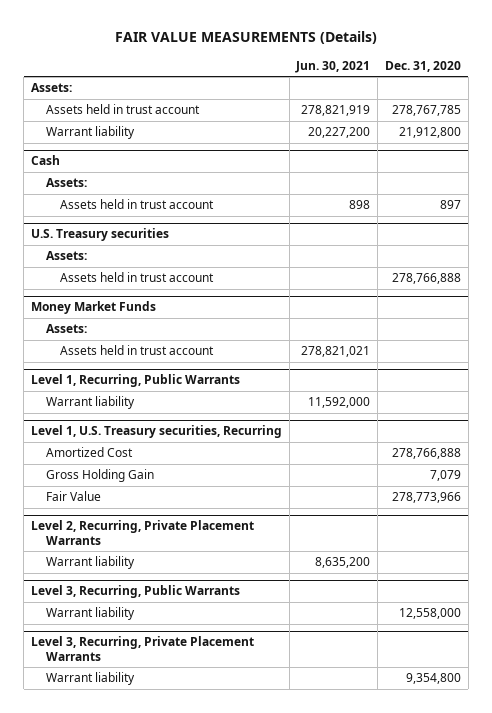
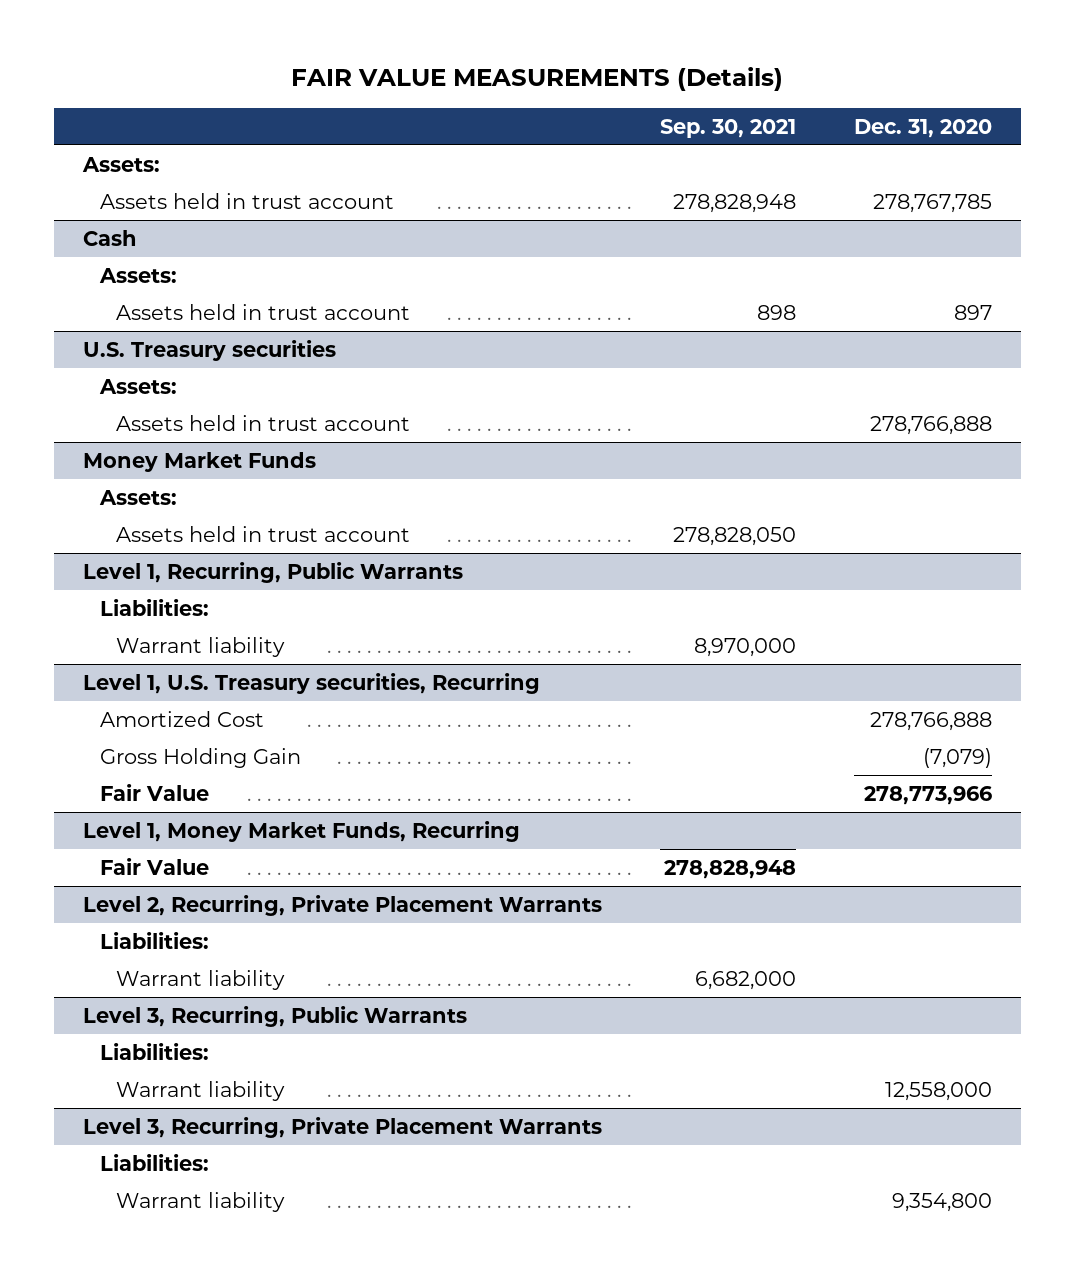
- | Jun. 30, 2021 | Dec. 31, 2020
+ | Sep. 30, 2021 | Dec. 31, 2020
- Warrant liability | 20,227,200 | 21,912,800
@ Level 1, Recurring, Public Warrants
+ Liabilities:
@ Level 1, U.S. Treasury securities, Recurring
- Gross Holding Gain | | 7,079
+ Gross Holding Gain | | (7,079)
+ Level 1, Money Market Funds, Recurring
+ Fair Value | 278,828,948 |
@ Level 2, Recurring, Private Placement Warrants
+ Liabilities:
@ Level 3, Recurring, Public Warrants
+ Liabilities:
@ Level 3, Recurring, Private Placement Warrants
+ Liabilities:

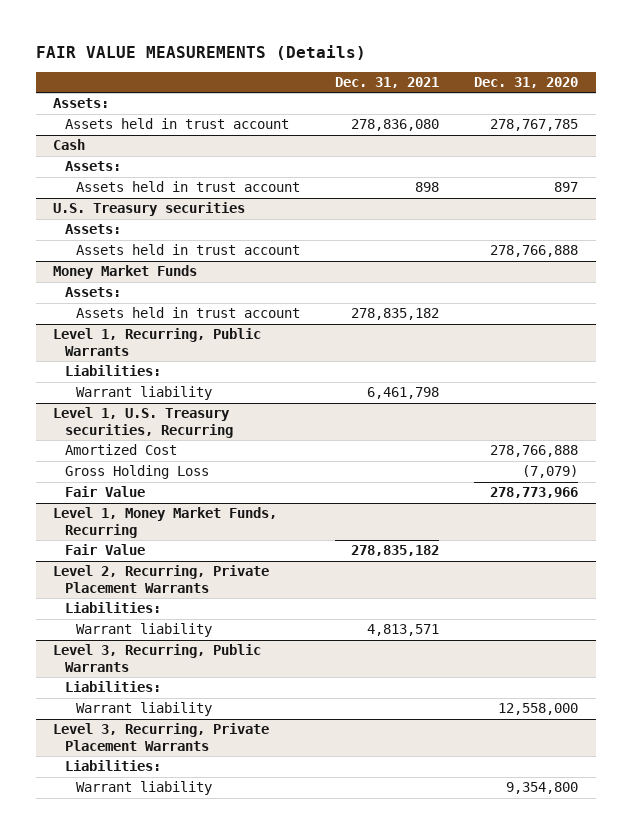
- | Sep. 30, 2021 | Dec. 31, 2020
+ | Dec. 31, 2021 | Dec. 31, 2020
@ Level 1, U.S. Treasury securities, Recurring
- Gross Holding Gain | | (7,079)
+ Gross Holding Loss | | (7,079)

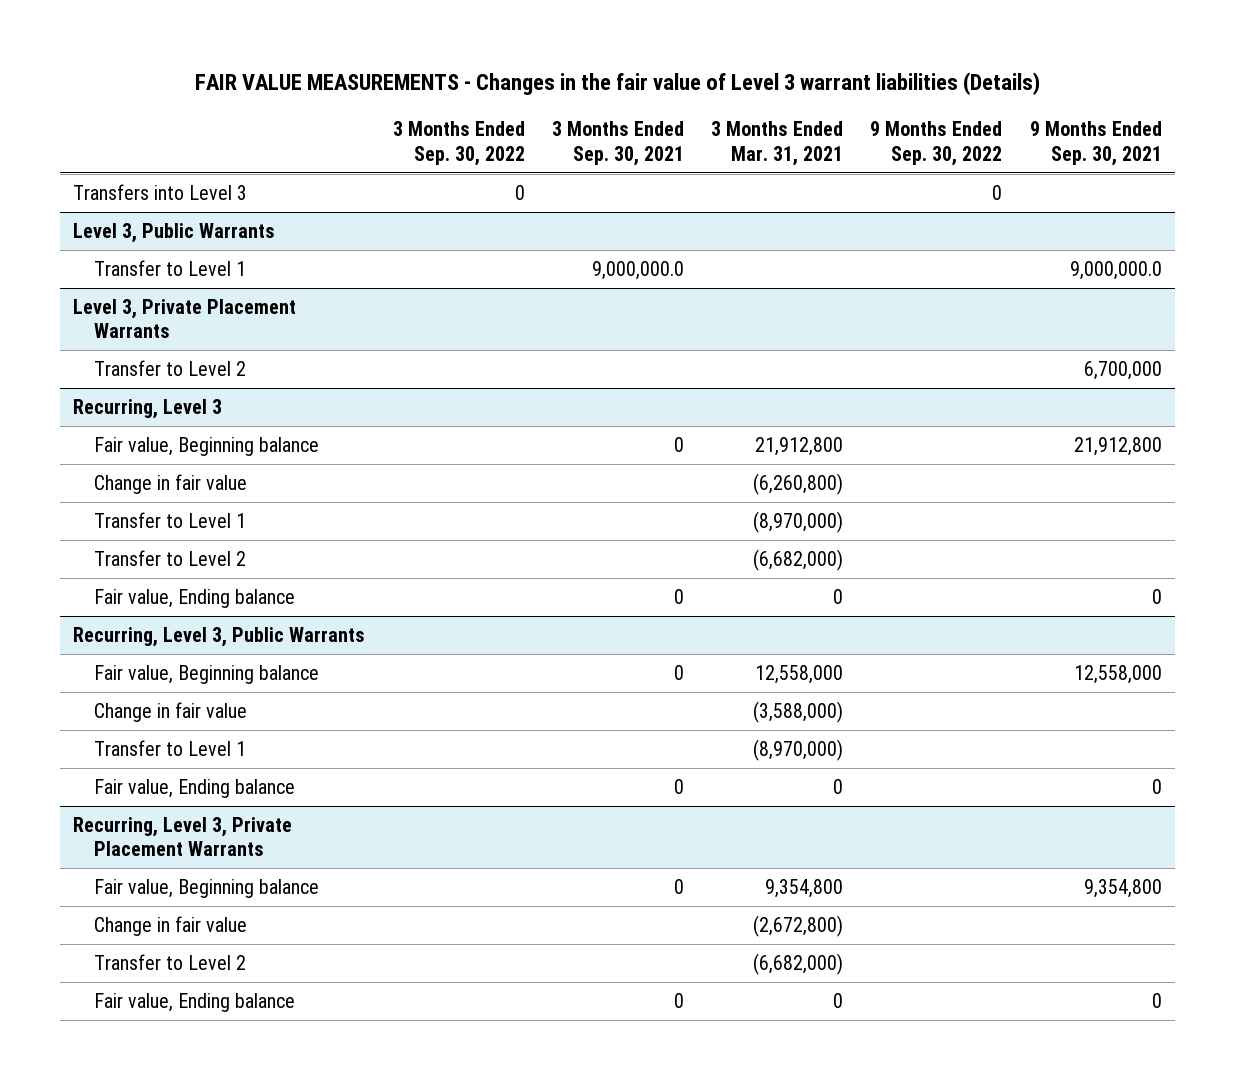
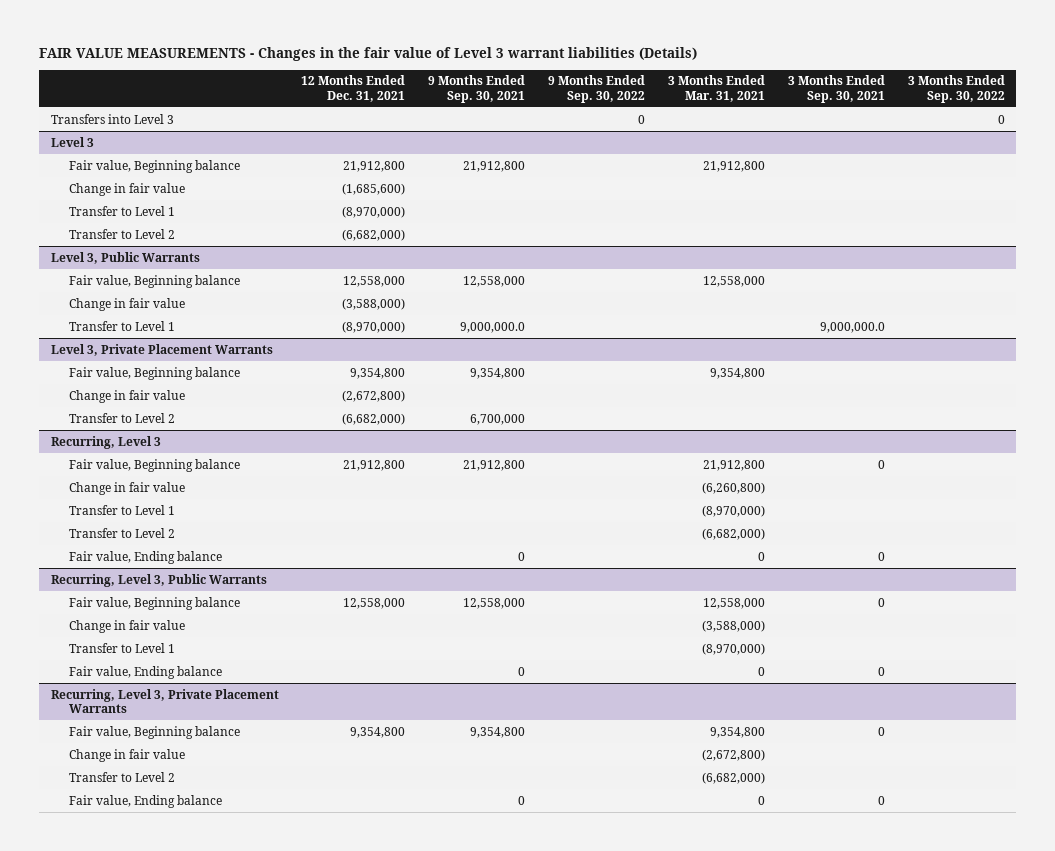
- | 3 Months Ended Sep. 30, 2022 | 3 Months Ended Sep. 30, 2021 | 3 Months Ended Mar. 31, 2021 | 9 Months Ended Sep. 30, 2022 | 9 Months Ended Sep. 30, 2021
+ | 12 Months Ended Dec. 31, 2021 | 9 Months Ended Sep. 30, 2021 | 9 Months Ended Sep. 30, 2022 | 3 Months Ended Mar. 31, 2021 | 3 Months Ended Sep. 30, 2021 | 3 Months Ended Sep. 30, 2022
+ Level 3
+ Fair value, Beginning balance | 21,912,800 | 21,912,800 | | 21,912,800 | |
+ Change in fair value | (1,685,600) | | | | |
+ Transfer to Level 1 | (8,970,000) | | | | |
+ Transfer to Level 2 | (6,682,000) | | | | |
@ Level 3, Public Warrants
+ Fair value, Beginning balance | 12,558,000 | 12,558,000 | | 12,558,000 | |
+ Change in fair value | (3,588,000) | | | | |
@ Level 3, Private Placement Warrants
+ Fair value, Beginning balance | 9,354,800 | 9,354,800 | | 9,354,800 | |
+ Change in fair value | (2,672,800) | | | | |

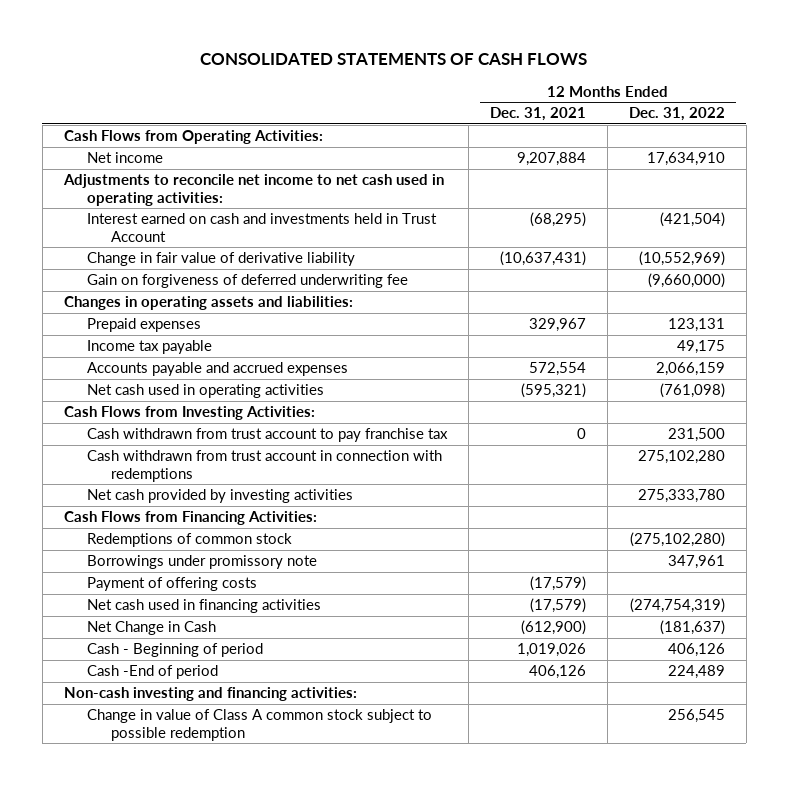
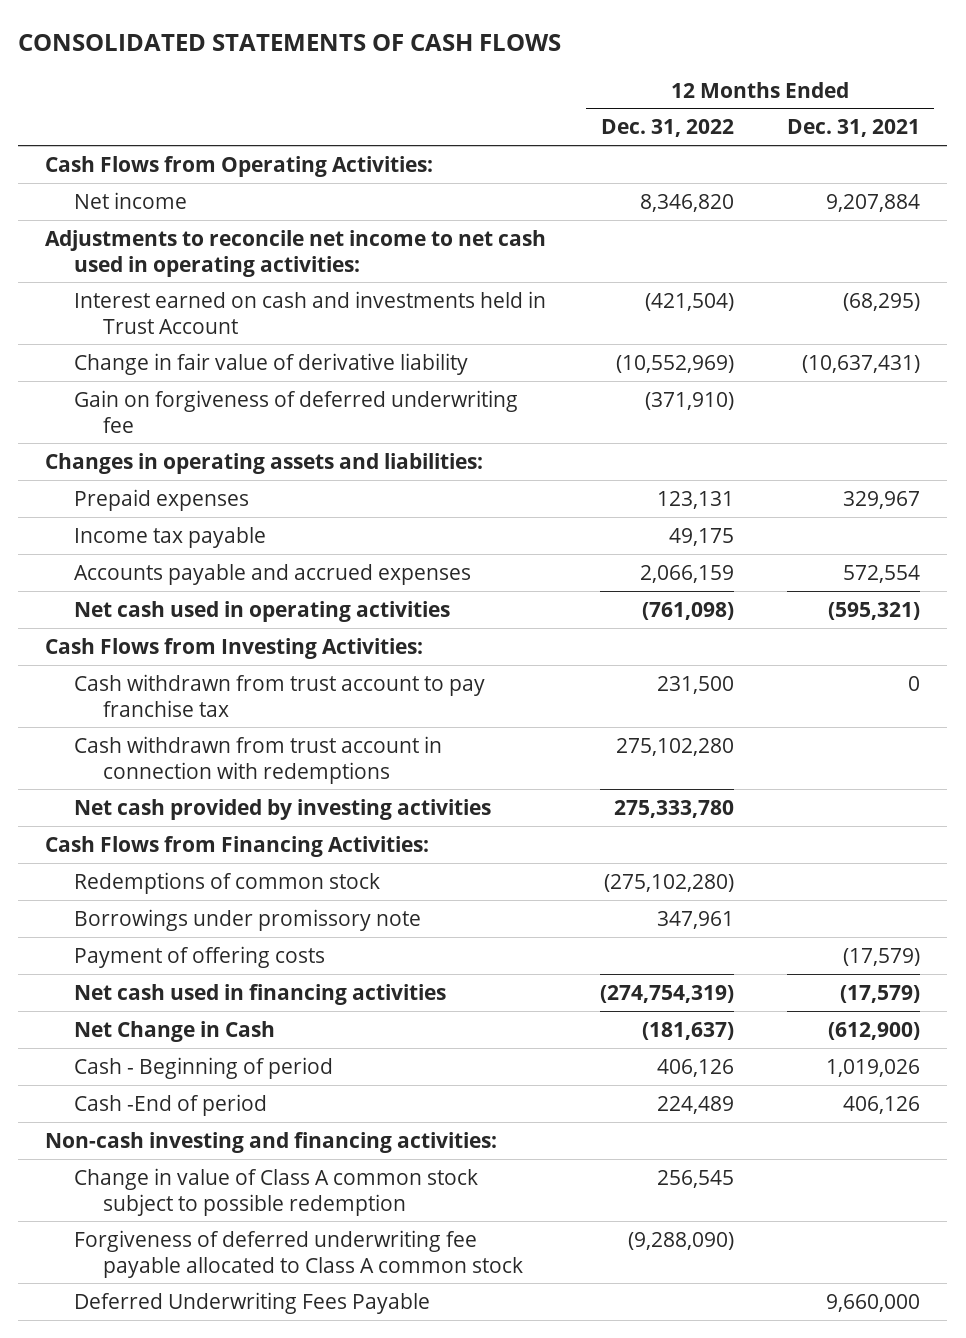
- | 12 Months Ended Dec. 31, 2021 | 12 Months Ended Dec. 31, 2022
+ | 12 Months Ended Dec. 31, 2022 | 12 Months Ended Dec. 31, 2021
- Net income | 9,207,884 | 17,634,910
+ Net income | 8,346,820 | 9,207,884
- Gain on forgiveness of deferred underwriting fee | | (9,660,000)
+ Gain on forgiveness of deferred underwriting fee | (371,910) |
+ Forgiveness of deferred underwriting fee payable allocated to Class A common stock | (9,288,090) |
+ Deferred Underwriting Fees Payable | | 9,660,000

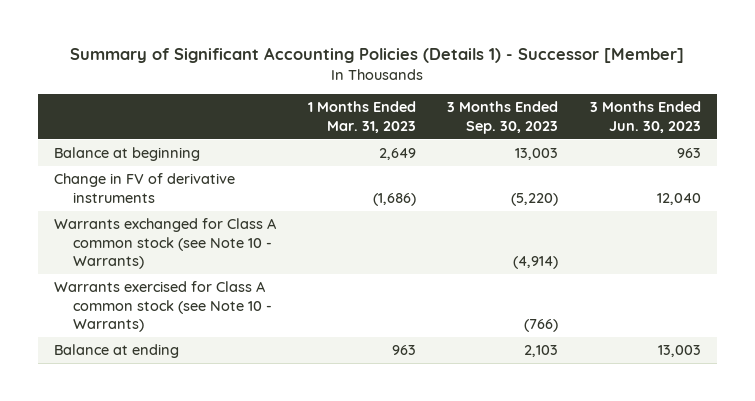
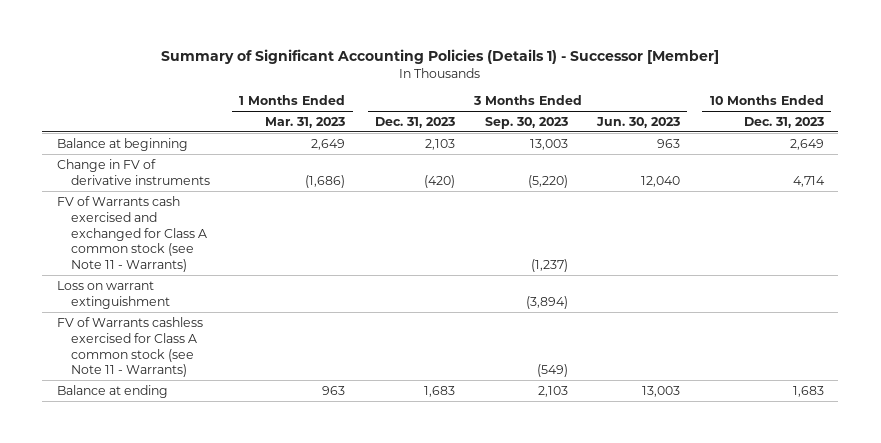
- | 1 Months Ended Mar. 31, 2023 | 3 Months Ended Sep. 30, 2023 | 3 Months Ended Jun. 30, 2023
+ | 1 Months Ended Mar. 31, 2023 | 3 Months Ended Dec. 31, 2023 | 3 Months Ended Sep. 30, 2023 | 3 Months Ended Jun. 30, 2023 | 10 Months Ended Dec. 31, 2023
- Warrants exchanged for Class A common stock (see Note 10 - Warrants) | | (4,914) |
- Warrants exercised for Class A common stock (see Note 10 - Warrants) | | (766) |
+ FV of Warrants cash exercised and exchanged for Class A common stock (see Note 11 - Warrants) | | | (1,237) | |
+ Loss on warrant extinguishment | | | (3,894) | |
+ FV of Warrants cashless exercised for Class A common stock (see Note 11 - Warrants) | | | (549) | |

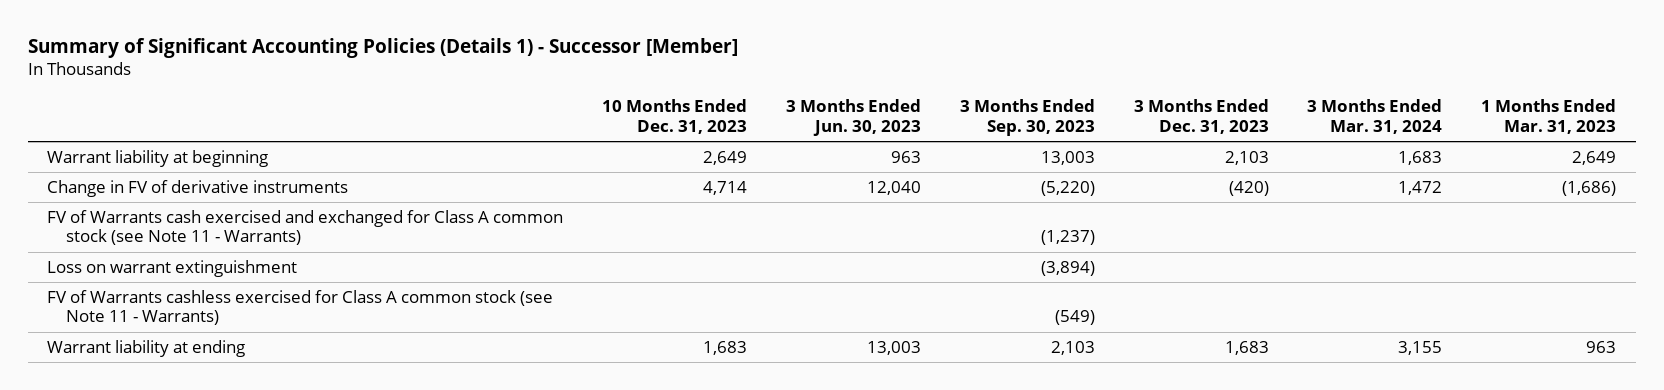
- | 1 Months Ended Mar. 31, 2023 | 3 Months Ended Dec. 31, 2023 | 3 Months Ended Sep. 30, 2023 | 3 Months Ended Jun. 30, 2023 | 10 Months Ended Dec. 31, 2023
+ | 10 Months Ended Dec. 31, 2023 | 3 Months Ended Jun. 30, 2023 | 3 Months Ended Sep. 30, 2023 | 3 Months Ended Dec. 31, 2023 | 3 Months Ended Mar. 31, 2024 | 1 Months Ended Mar. 31, 2023
- Balance at beginning | 2,649 | 2,103 | 13,003 | 963 | 2,649
+ Warrant liability at beginning | 2,649 | 963 | 13,003 | 2,103 | 1,683 | 2,649
- Balance at ending | 963 | 1,683 | 2,103 | 13,003 | 1,683
+ Warrant liability at ending | 1,683 | 13,003 | 2,103 | 1,683 | 3,155 | 963

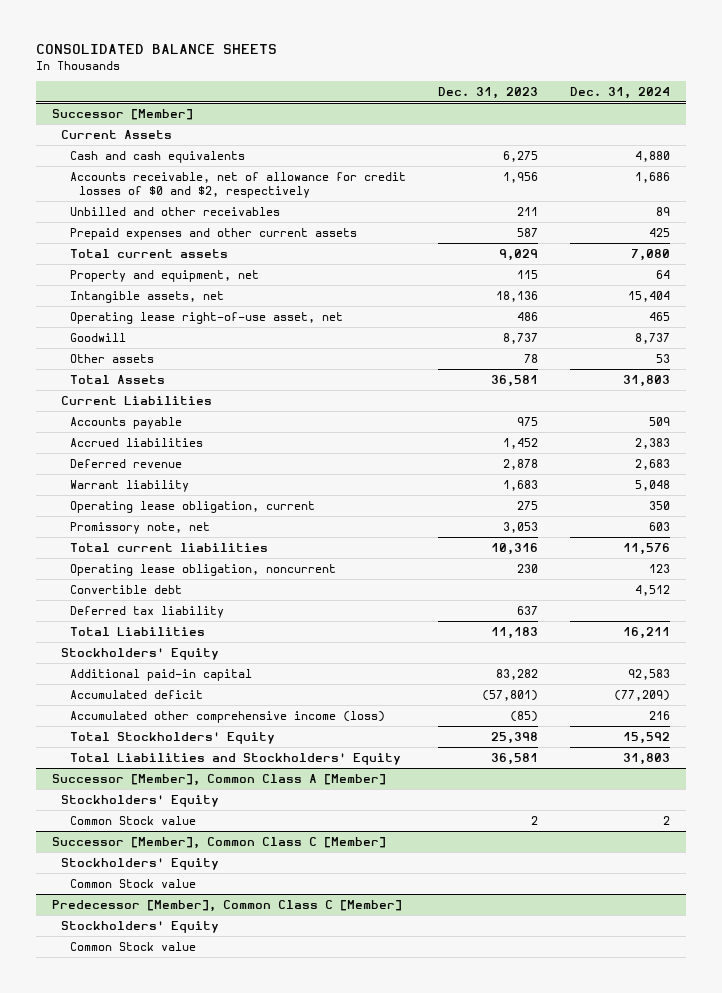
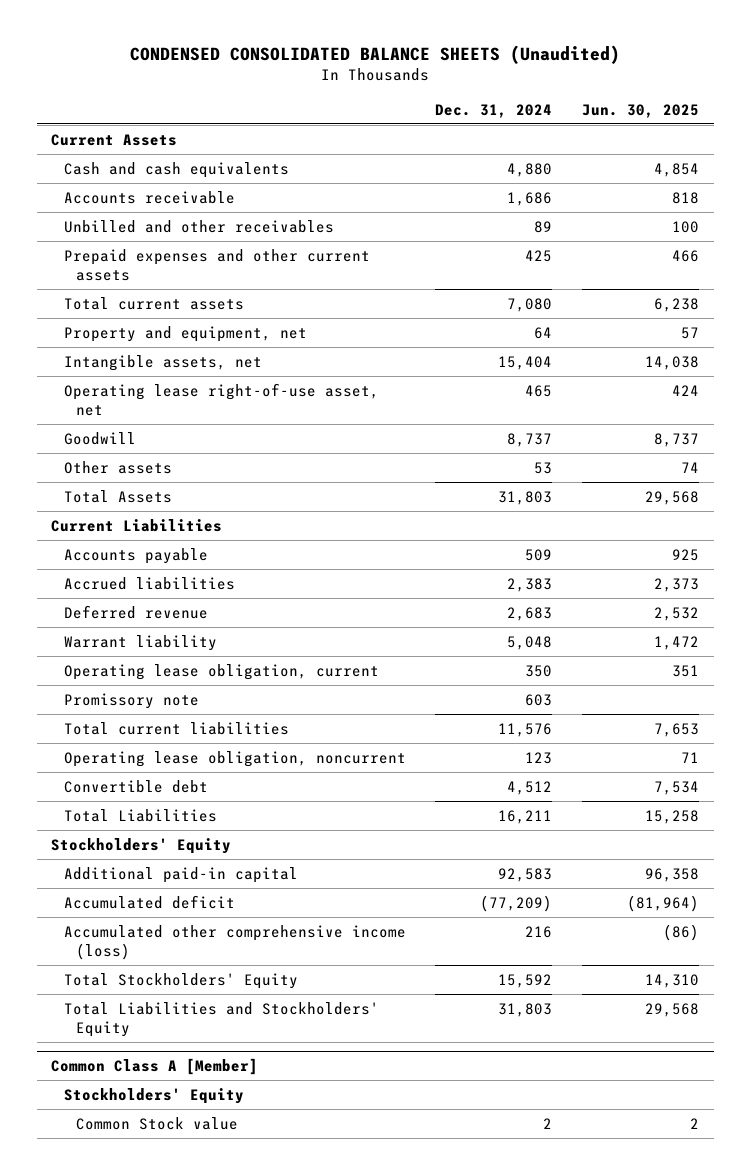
- CONSOLIDATED BALANCE SHEETS
+ CONDENSED CONSOLIDATED BALANCE SHEETS (Unaudited)
- | Dec. 31, 2023 | Dec. 31, 2024
+ | Dec. 31, 2024 | Jun. 30, 2025
- Successor [Member]
- Accounts receivable, net of allowance for credit losses of $0 and $2, respectively | 1,956 | 1,686
+ Accounts receivable | 1,686 | 818
- Promissory note, net | 3,053 | 603
+ Promissory note | 603 |
- Deferred tax liability | 637 |
- Successor [Member], Common Class A [Member]
+ Common Class A [Member]
- Successor [Member], Common Class C [Member]
- Stockholders' Equity
- Common Stock value
- Predecessor [Member], Common Class C [Member]
- Stockholders' Equity
- Common Stock value

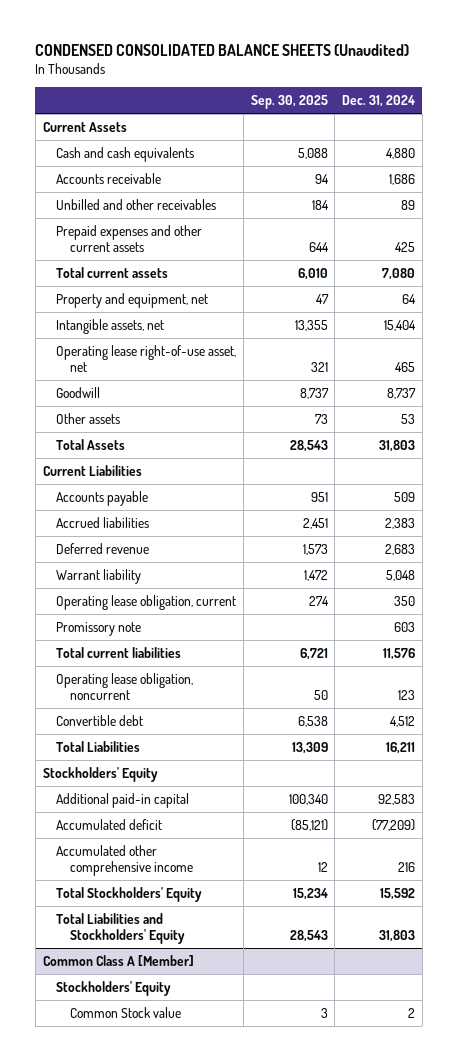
- | Dec. 31, 2024 | Jun. 30, 2025
+ | Sep. 30, 2025 | Dec. 31, 2024
- Accumulated other comprehensive income (loss) | 216 | (86)
+ Accumulated other comprehensive income | 12 | 216

